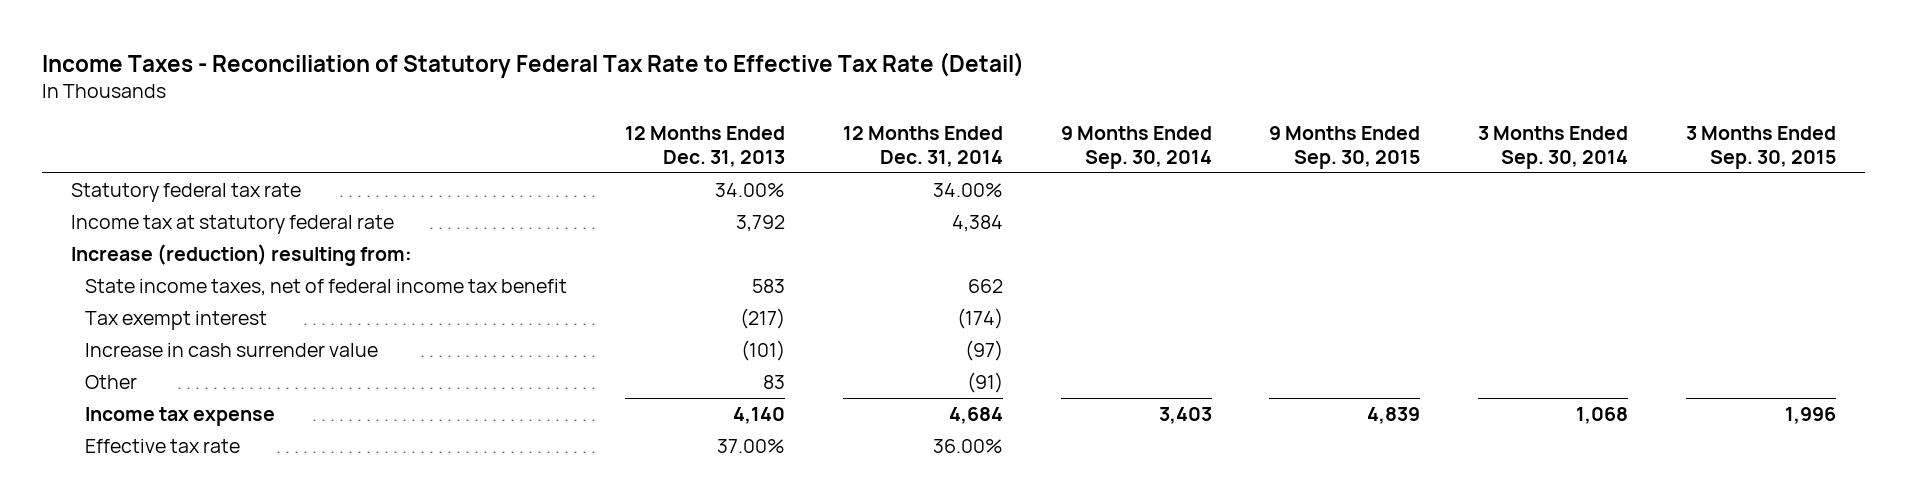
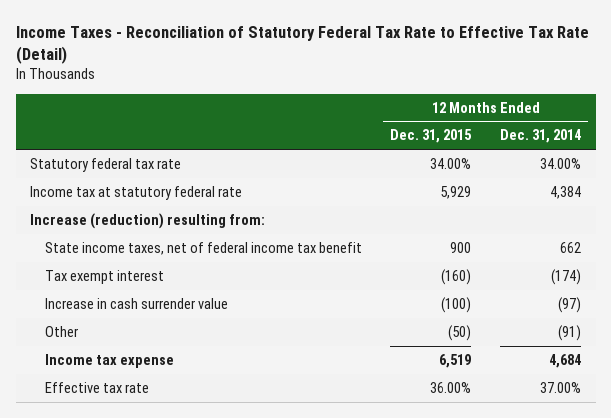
- | 12 Months Ended Dec. 31, 2013 | 12 Months Ended Dec. 31, 2014 | 9 Months Ended Sep. 30, 2014 | 9 Months Ended Sep. 30, 2015 | 3 Months Ended Sep. 30, 2014 | 3 Months Ended Sep. 30, 2015
+ | 12 Months Ended Dec. 31, 2015 | 12 Months Ended Dec. 31, 2014
- Effective tax rate | 37.00% | 36.00% | | | |
+ Effective tax rate | 36.00% | 37.00%

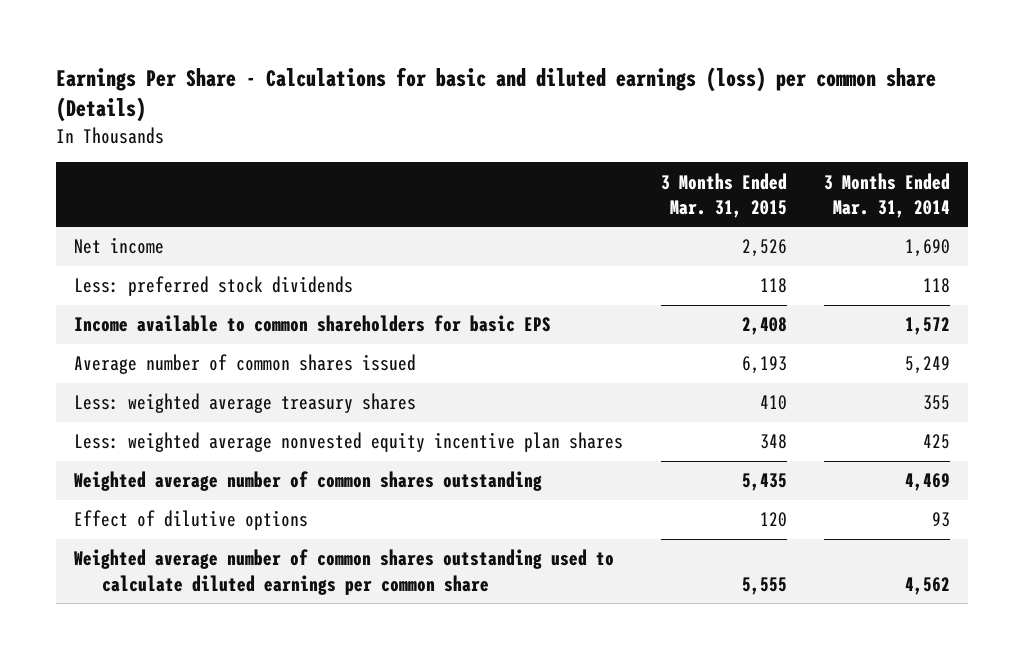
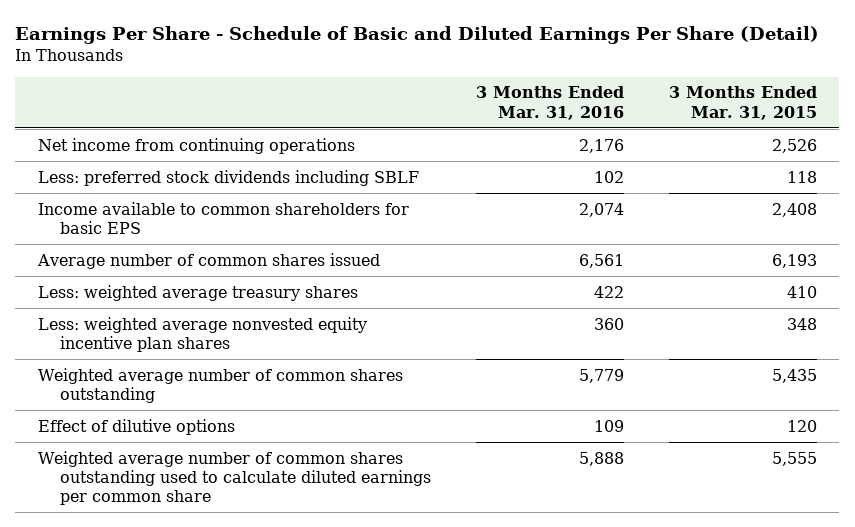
- Earnings Per Share - Calculations for basic and diluted earnings (loss) per common share (Details)
+ Earnings Per Share - Schedule of Basic and Diluted Earnings Per Share (Detail)
- | 3 Months Ended Mar. 31, 2015 | 3 Months Ended Mar. 31, 2014
+ | 3 Months Ended Mar. 31, 2016 | 3 Months Ended Mar. 31, 2015
- Net income | 2,526 | 1,690
- Less: preferred stock dividends | 118 | 118
+ Net income from continuing operations | 2,176 | 2,526
+ Less: preferred stock dividends including SBLF | 102 | 118

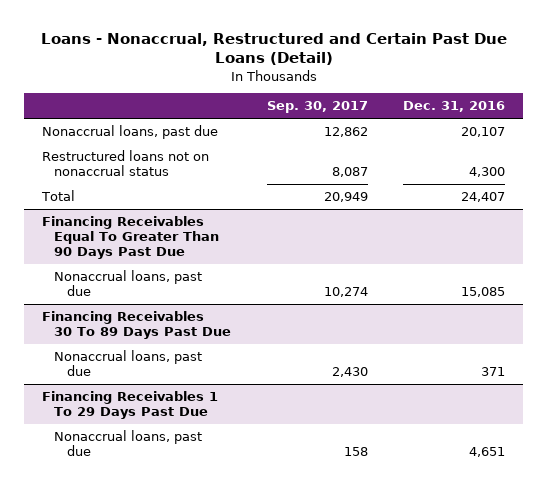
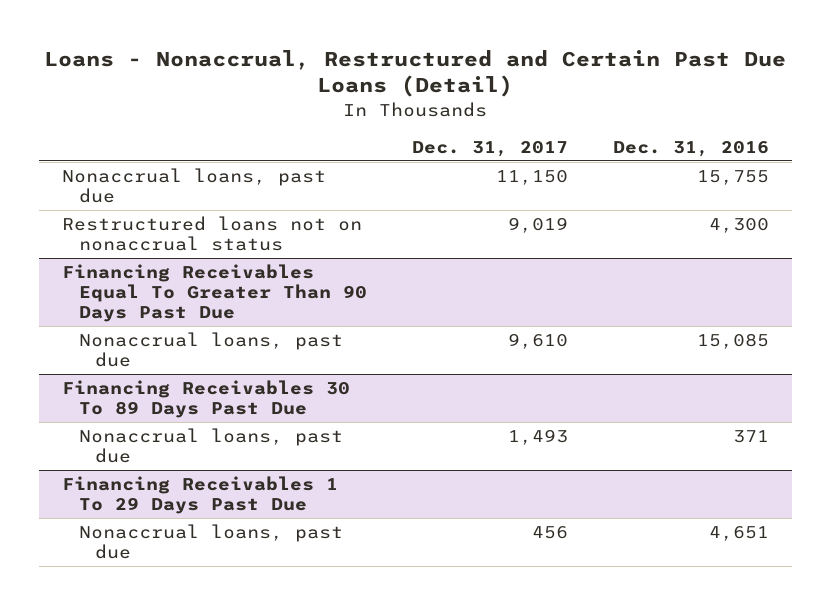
- | Sep. 30, 2017 | Dec. 31, 2016
+ | Dec. 31, 2017 | Dec. 31, 2016
- Nonaccrual loans, past due | 12,862 | 20,107
+ Nonaccrual loans, past due | 11,150 | 15,755
- Total | 20,949 | 24,407

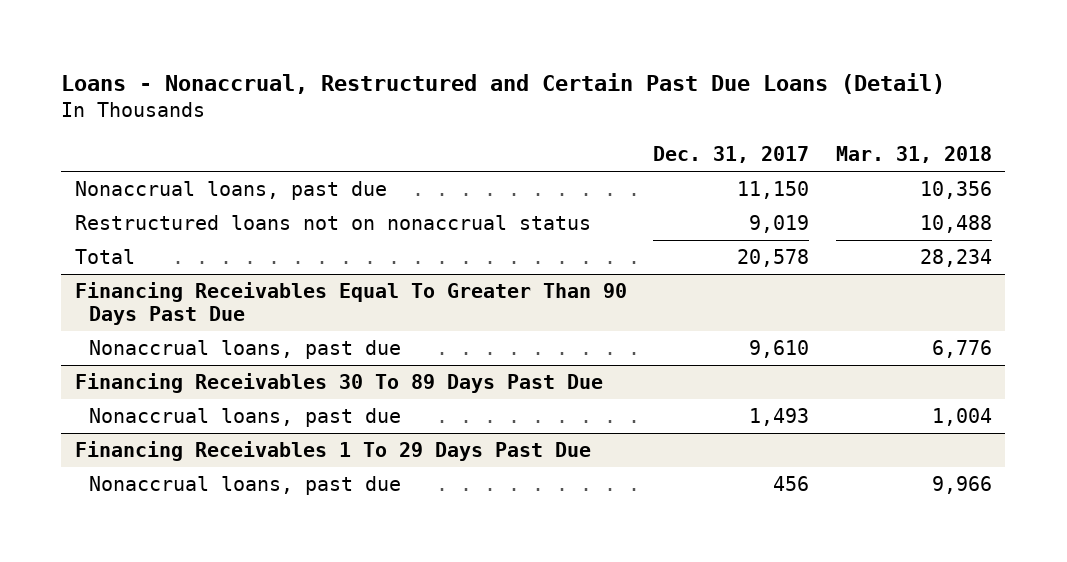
- | Dec. 31, 2017 | Dec. 31, 2016
+ | Dec. 31, 2017 | Mar. 31, 2018
+ Total | 20,578 | 28,234

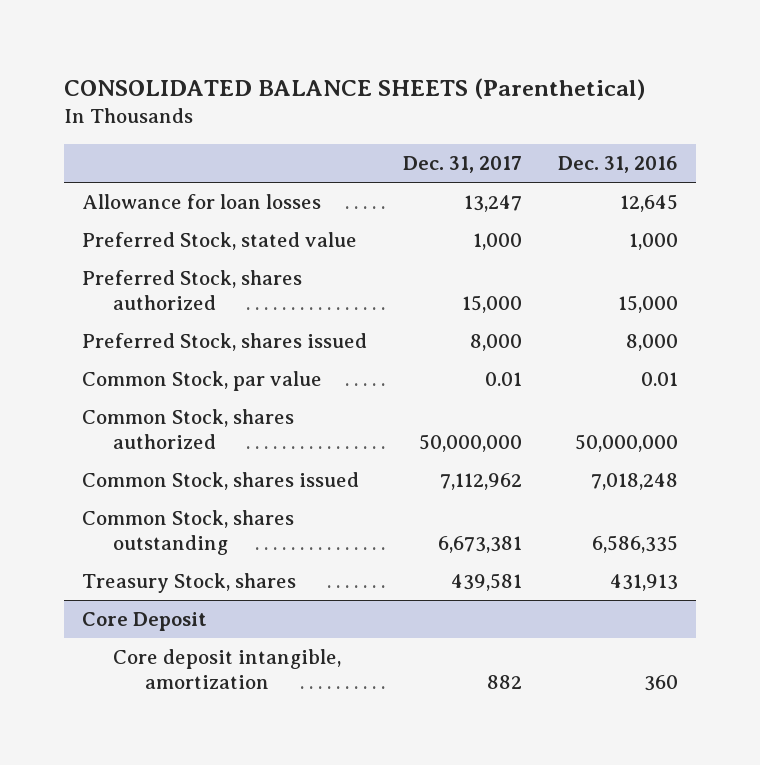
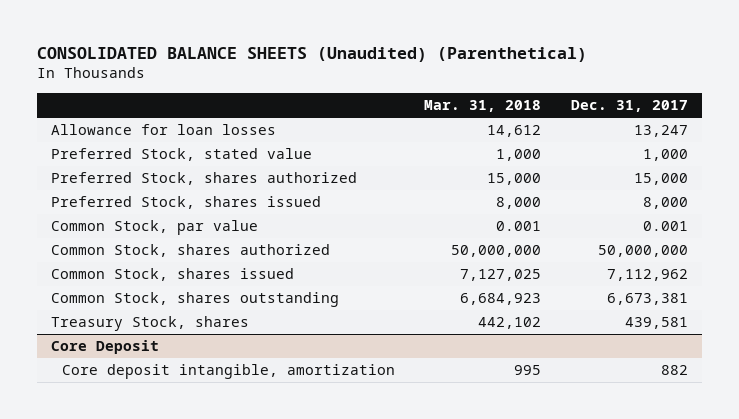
- CONSOLIDATED BALANCE SHEETS (Parenthetical)
+ CONSOLIDATED BALANCE SHEETS (Unaudited) (Parenthetical)
- | Dec. 31, 2017 | Dec. 31, 2016
+ | Mar. 31, 2018 | Dec. 31, 2017
- Common Stock, par value | 0.01 | 0.01
+ Common Stock, par value | 0.001 | 0.001

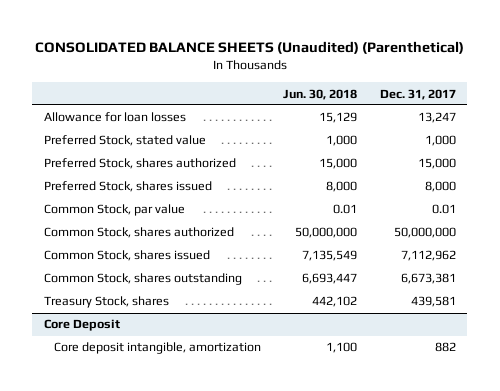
- | Mar. 31, 2018 | Dec. 31, 2017
+ | Jun. 30, 2018 | Dec. 31, 2017
- Common Stock, par value | 0.001 | 0.001
+ Common Stock, par value | 0.01 | 0.01

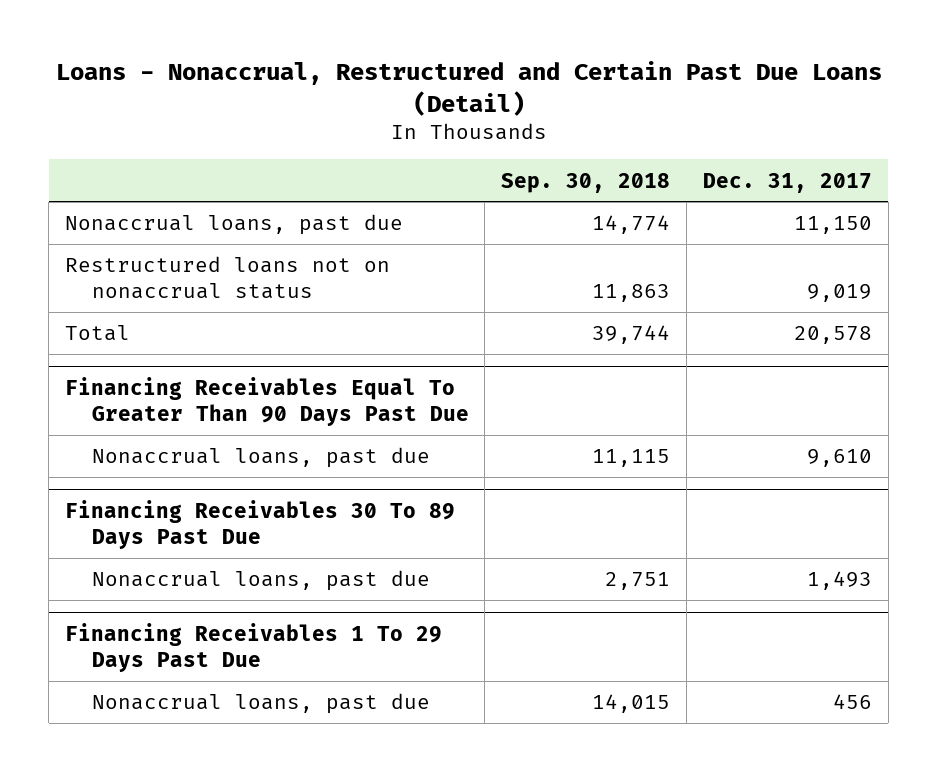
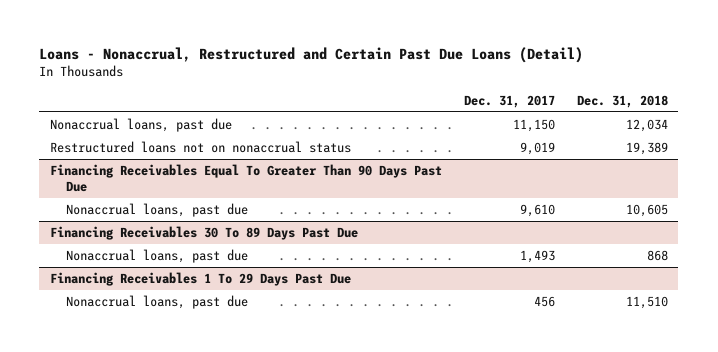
- | Sep. 30, 2018 | Dec. 31, 2017
+ | Dec. 31, 2017 | Dec. 31, 2018
- Total | 39,744 | 20,578

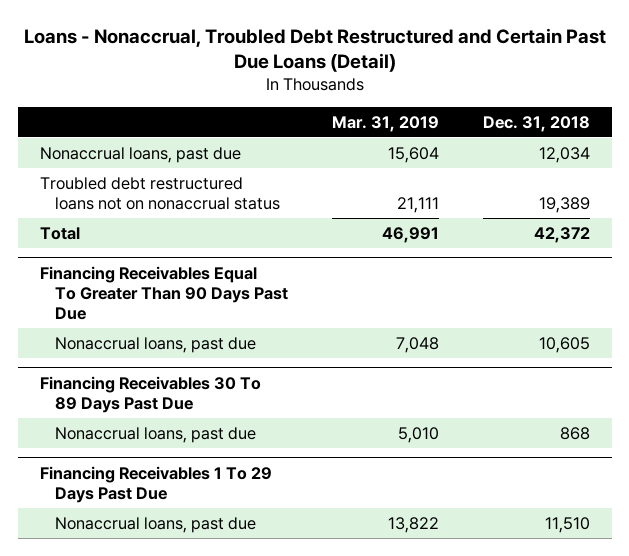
- Loans - Nonaccrual, Restructured and Certain Past Due Loans (Detail)
+ Loans - Nonaccrual, Troubled Debt Restructured and Certain Past Due Loans (Detail)
- | Dec. 31, 2017 | Dec. 31, 2018
+ | Mar. 31, 2019 | Dec. 31, 2018
- Restructured loans not on nonaccrual status | 9,019 | 19,389
+ Troubled debt restructured loans not on nonaccrual status | 21,111 | 19,389
+ Total | 46,991 | 42,372

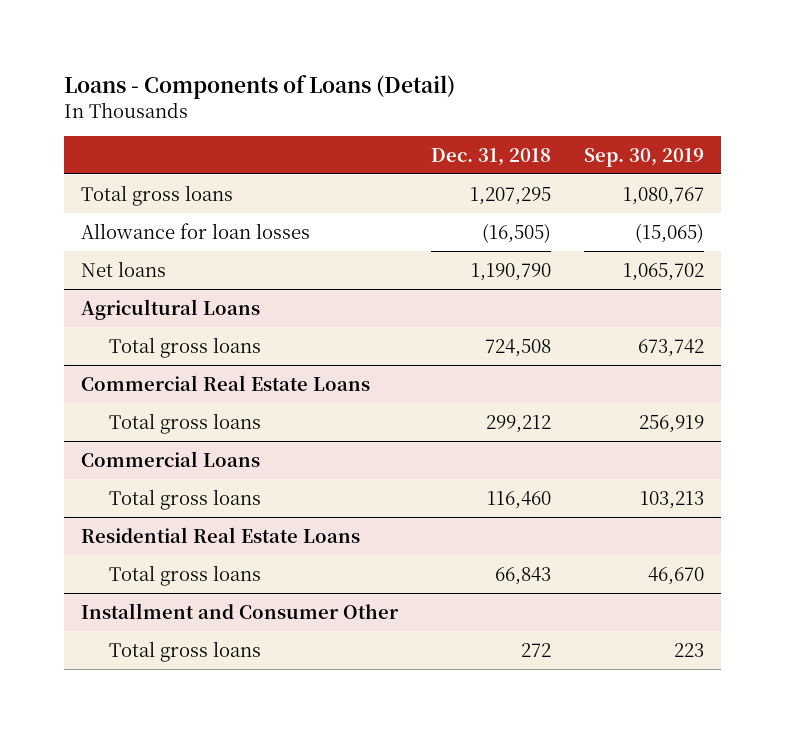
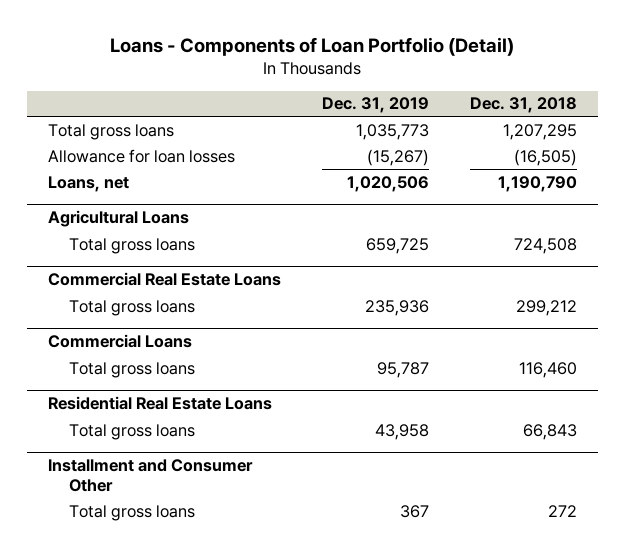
- Loans - Components of Loans (Detail)
+ Loans - Components of Loan Portfolio (Detail)
- | Dec. 31, 2018 | Sep. 30, 2019
+ | Dec. 31, 2019 | Dec. 31, 2018
- Net loans | 1,190,790 | 1,065,702
+ Loans, net | 1,020,506 | 1,190,790

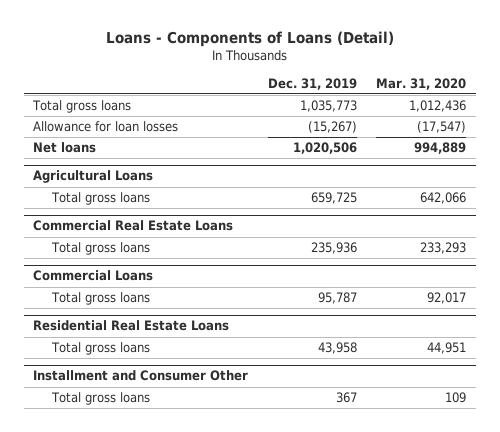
- Loans - Components of Loan Portfolio (Detail)
+ Loans - Components of Loans (Detail)
- | Dec. 31, 2019 | Dec. 31, 2018
+ | Dec. 31, 2019 | Mar. 31, 2020
- Loans, net | 1,020,506 | 1,190,790
+ Net loans | 1,020,506 | 994,889

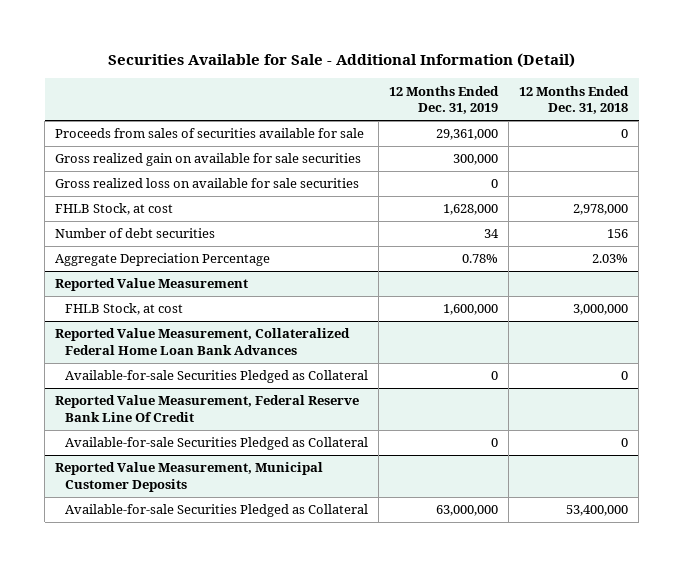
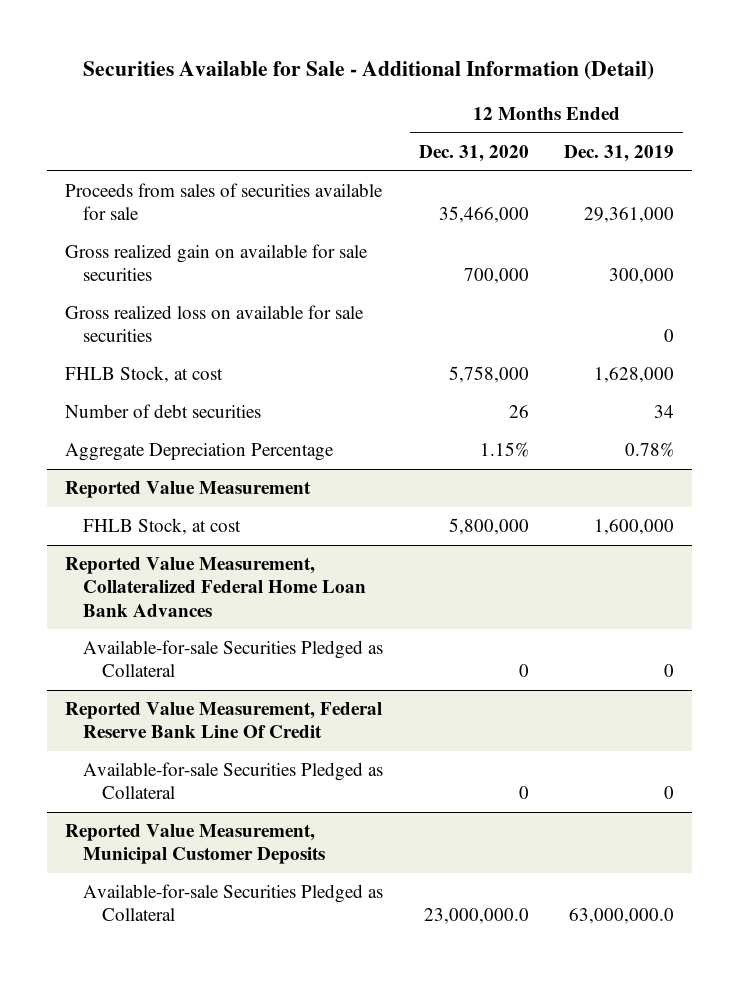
- | 12 Months Ended Dec. 31, 2019 | 12 Months Ended Dec. 31, 2018
+ | 12 Months Ended Dec. 31, 2020 | 12 Months Ended Dec. 31, 2019
@ Reported Value Measurement, Municipal Customer Deposits
- Available-for-sale Securities Pledged as Collateral | 63,000,000 | 53,400,000
+ Available-for-sale Securities Pledged as Collateral | 23,000,000.0 | 63,000,000.0

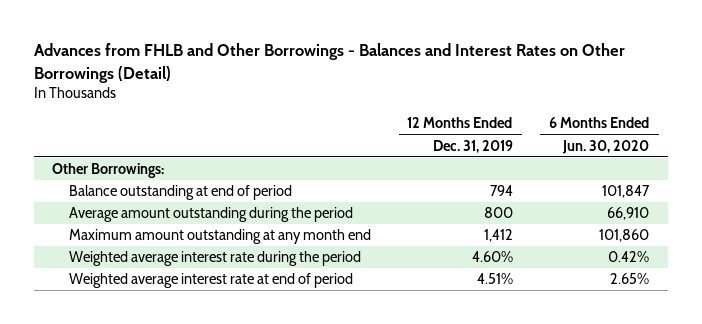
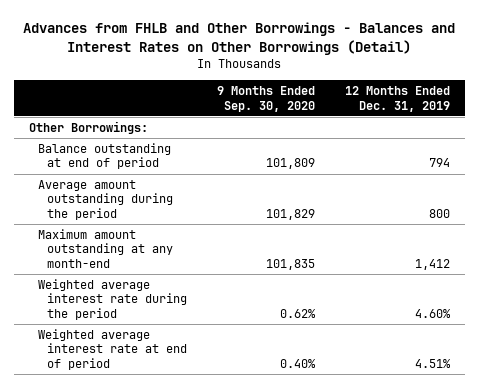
- | 12 Months Ended Dec. 31, 2019 | 6 Months Ended Jun. 30, 2020
+ | 9 Months Ended Sep. 30, 2020 | 12 Months Ended Dec. 31, 2019
- Maximum amount outstanding at any month end | 1,412 | 101,860
+ Maximum amount outstanding at any month-end | 101,835 | 1,412

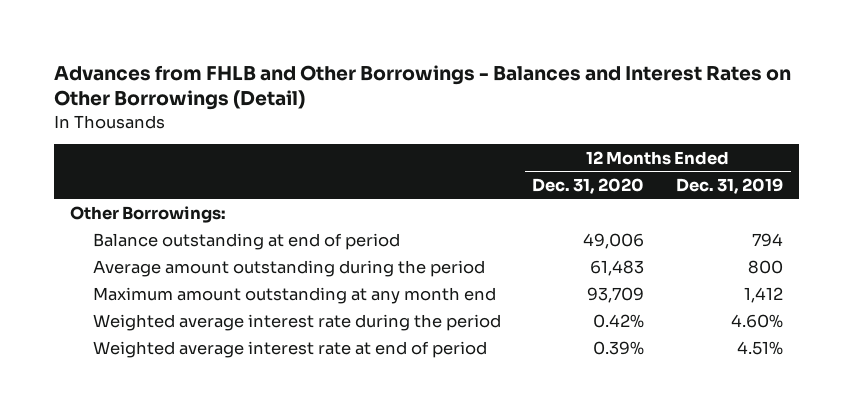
- | 9 Months Ended Sep. 30, 2020 | 12 Months Ended Dec. 31, 2019
+ | 12 Months Ended Dec. 31, 2020 | 12 Months Ended Dec. 31, 2019
- Maximum amount outstanding at any month-end | 101,835 | 1,412
+ Maximum amount outstanding at any month end | 93,709 | 1,412

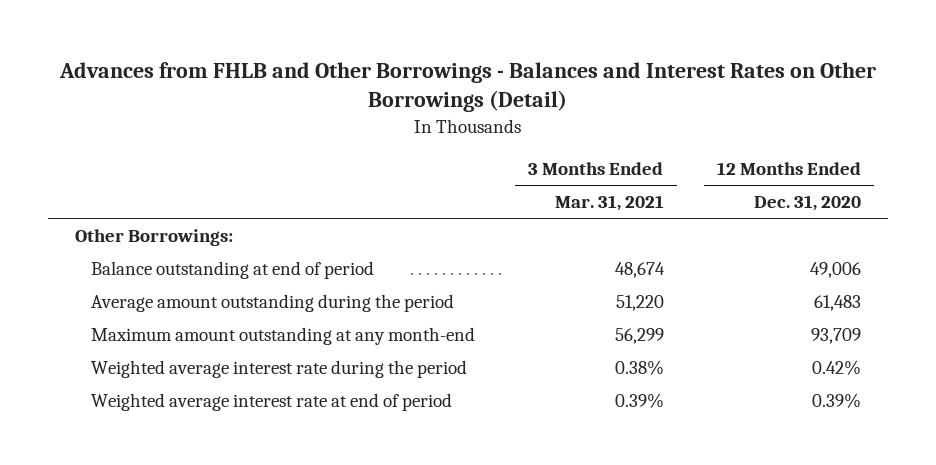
- | 12 Months Ended Dec. 31, 2020 | 12 Months Ended Dec. 31, 2019
+ | 3 Months Ended Mar. 31, 2021 | 12 Months Ended Dec. 31, 2020
- Maximum amount outstanding at any month end | 93,709 | 1,412
+ Maximum amount outstanding at any month-end | 56,299 | 93,709

